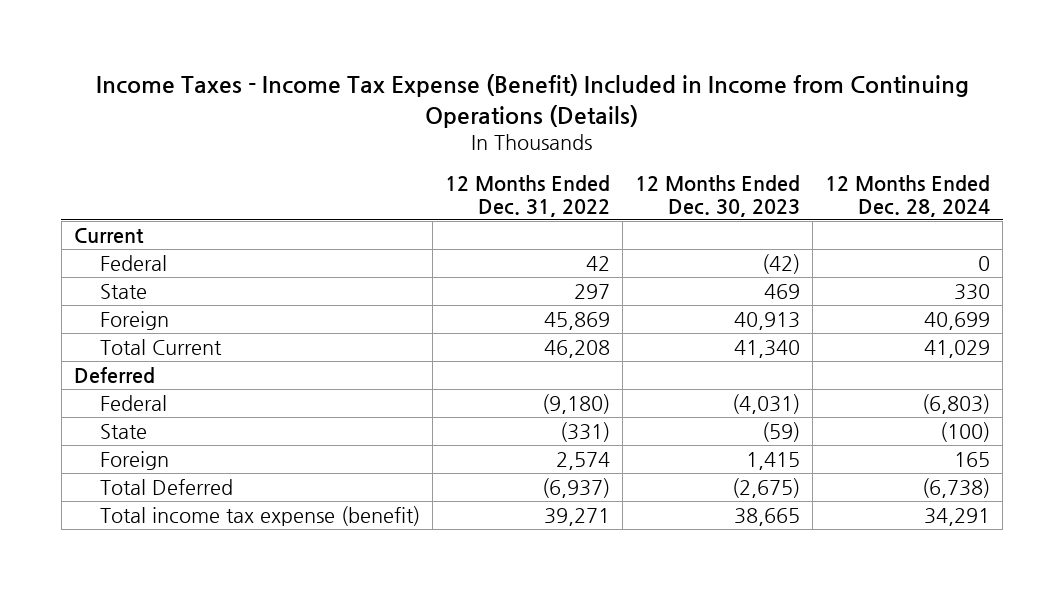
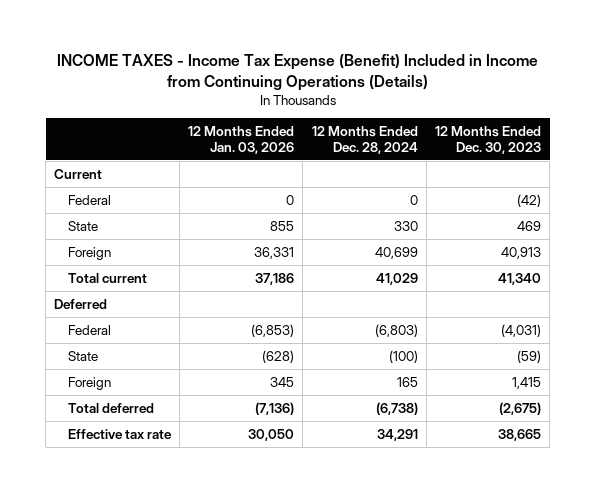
- Income Taxes - Income Tax Expense (Benefit) Included in Income from Continuing Operations (Details)
+ INCOME TAXES - Income Tax Expense (Benefit) Included in Income from Continuing Operations (Details)
- | 12 Months Ended Dec. 31, 2022 | 12 Months Ended Dec. 30, 2023 | 12 Months Ended Dec. 28, 2024
+ | 12 Months Ended Jan. 03, 2026 | 12 Months Ended Dec. 28, 2024 | 12 Months Ended Dec. 30, 2023
- Total Current | 46,208 | 41,340 | 41,029
+ Total current | 37,186 | 41,029 | 41,340
- Total Deferred | (6,937) | (2,675) | (6,738)
- Total income tax expense (benefit) | 39,271 | 38,665 | 34,291
+ Total deferred | (7,136) | (6,738) | (2,675)
+ Effective tax rate | 30,050 | 34,291 | 38,665

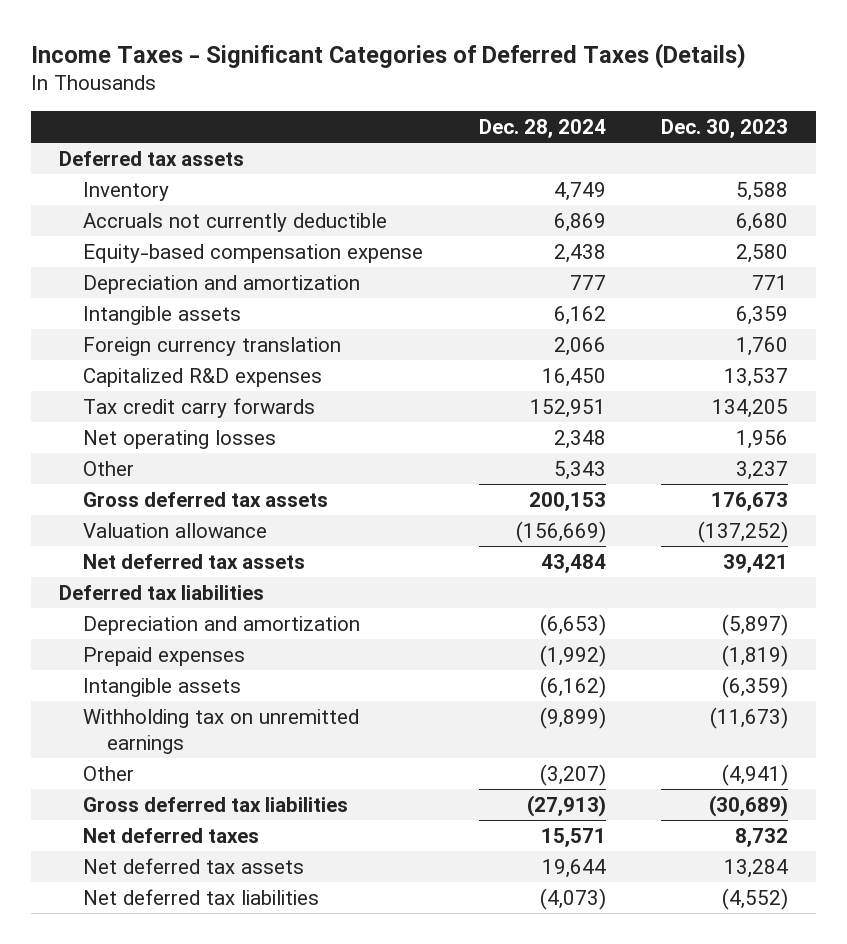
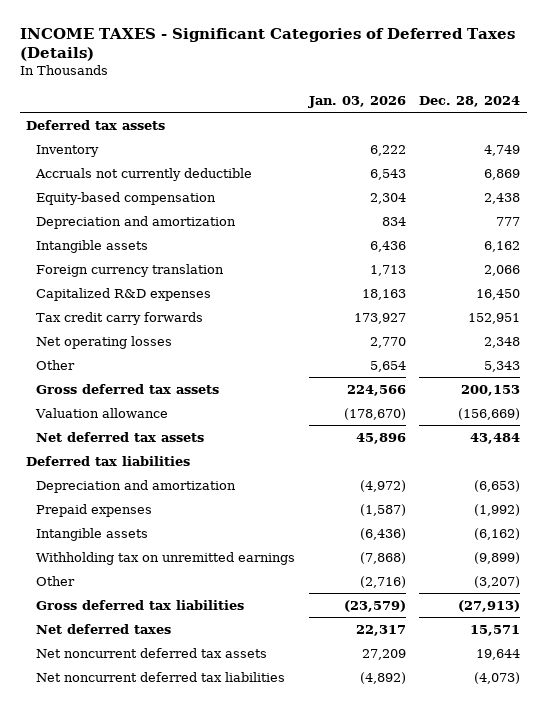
- Income Taxes - Significant Categories of Deferred Taxes (Details)
+ INCOME TAXES - Significant Categories of Deferred Taxes (Details)
- | Dec. 28, 2024 | Dec. 30, 2023
+ | Jan. 03, 2026 | Dec. 28, 2024
- Equity-based compensation expense | 2,438 | 2,580
+ Equity-based compensation | 2,304 | 2,438
- Net deferred tax assets | 19,644 | 13,284
- Net deferred tax liabilities | (4,073) | (4,552)
+ Net noncurrent deferred tax assets | 27,209 | 19,644
+ Net noncurrent deferred tax liabilities | (4,892) | (4,073)

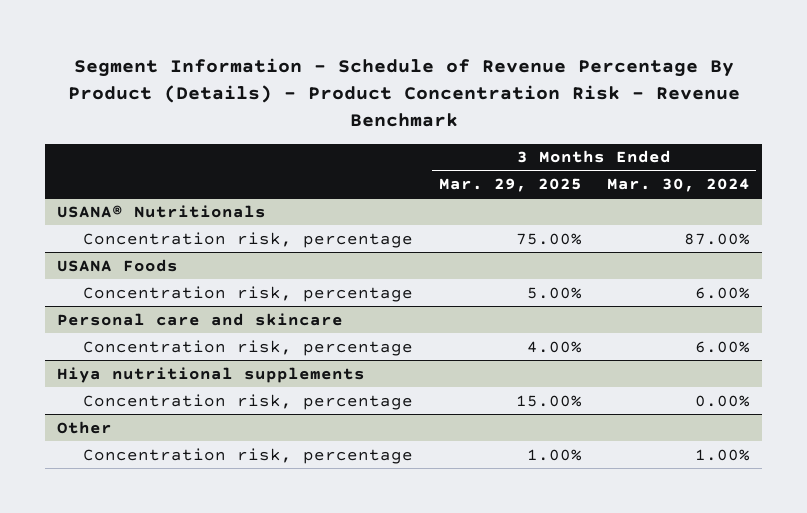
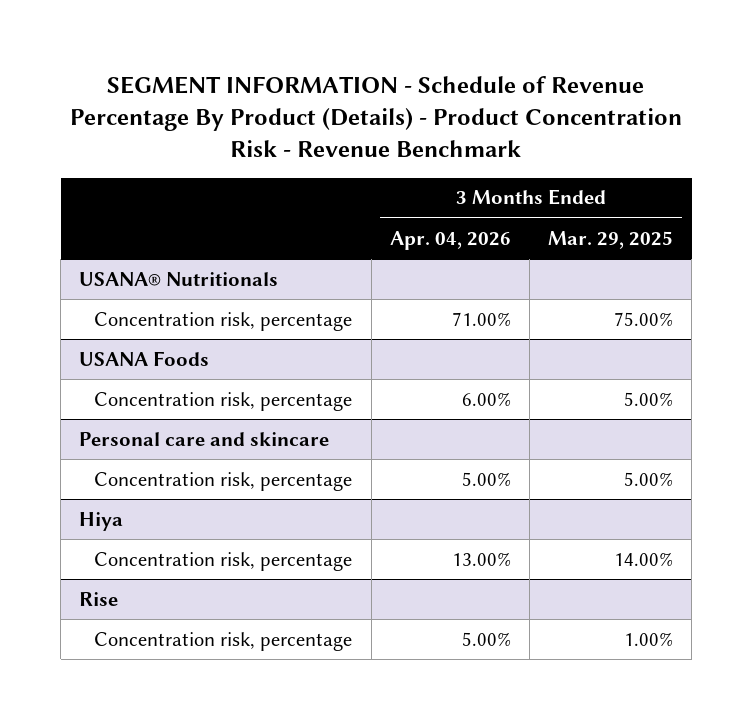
- Segment Information - Schedule of Revenue Percentage By Product (Details) - Product Concentration Risk - Revenue Benchmark
+ SEGMENT INFORMATION - Schedule of Revenue Percentage By Product (Details) - Product Concentration Risk - Revenue Benchmark
- | 3 Months Ended Mar. 29, 2025 | 3 Months Ended Mar. 30, 2024
+ | 3 Months Ended Apr. 04, 2026 | 3 Months Ended Mar. 29, 2025
@ Personal care and skincare
- Concentration risk, percentage | 4.00% | 6.00%
- Hiya nutritional supplements
- Concentration risk, percentage | 15.00% | 0.00%
- Other
@ Personal care and skincare
+ Concentration risk, percentage | 5.00% | 5.00%
+ Hiya
+ Concentration risk, percentage | 13.00% | 14.00%
+ Rise

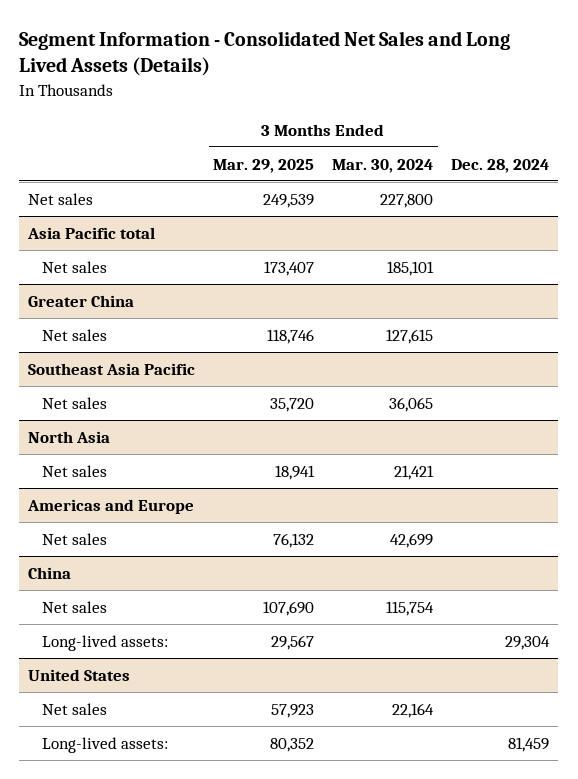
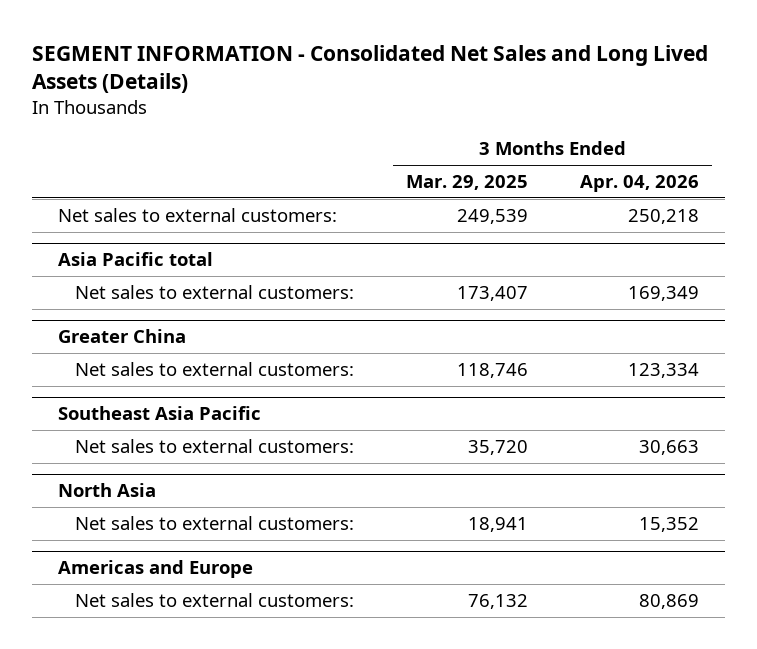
- Segment Information - Consolidated Net Sales and Long Lived Assets (Details)
+ SEGMENT INFORMATION - Consolidated Net Sales and Long Lived Assets (Details)
- | 3 Months Ended Mar. 29, 2025 | 3 Months Ended Mar. 30, 2024 | Dec. 28, 2024
+ | 3 Months Ended Mar. 29, 2025 | 3 Months Ended Apr. 04, 2026
- Net sales | 249,539 | 227,800 |
+ Net sales to external customers: | 249,539 | 250,218
@ Asia Pacific total
- Net sales | 173,407 | 185,101 |
+ Net sales to external customers: | 173,407 | 169,349
@ Greater China
- Net sales | 118,746 | 127,615 |
+ Net sales to external customers: | 118,746 | 123,334
@ Southeast Asia Pacific
- Net sales | 35,720 | 36,065 |
+ Net sales to external customers: | 35,720 | 30,663
@ North Asia
- Net sales | 18,941 | 21,421 |
+ Net sales to external customers: | 18,941 | 15,352
@ Americas and Europe
- Net sales | 76,132 | 42,699 |
- China
- Net sales | 107,690 | 115,754 |
- Long-lived assets: | 29,567 | | 29,304
- United States
- Net sales | 57,923 | 22,164 |
- Long-lived assets: | 80,352 | | 81,459
@ Americas and Europe
+ Net sales to external customers: | 76,132 | 80,869

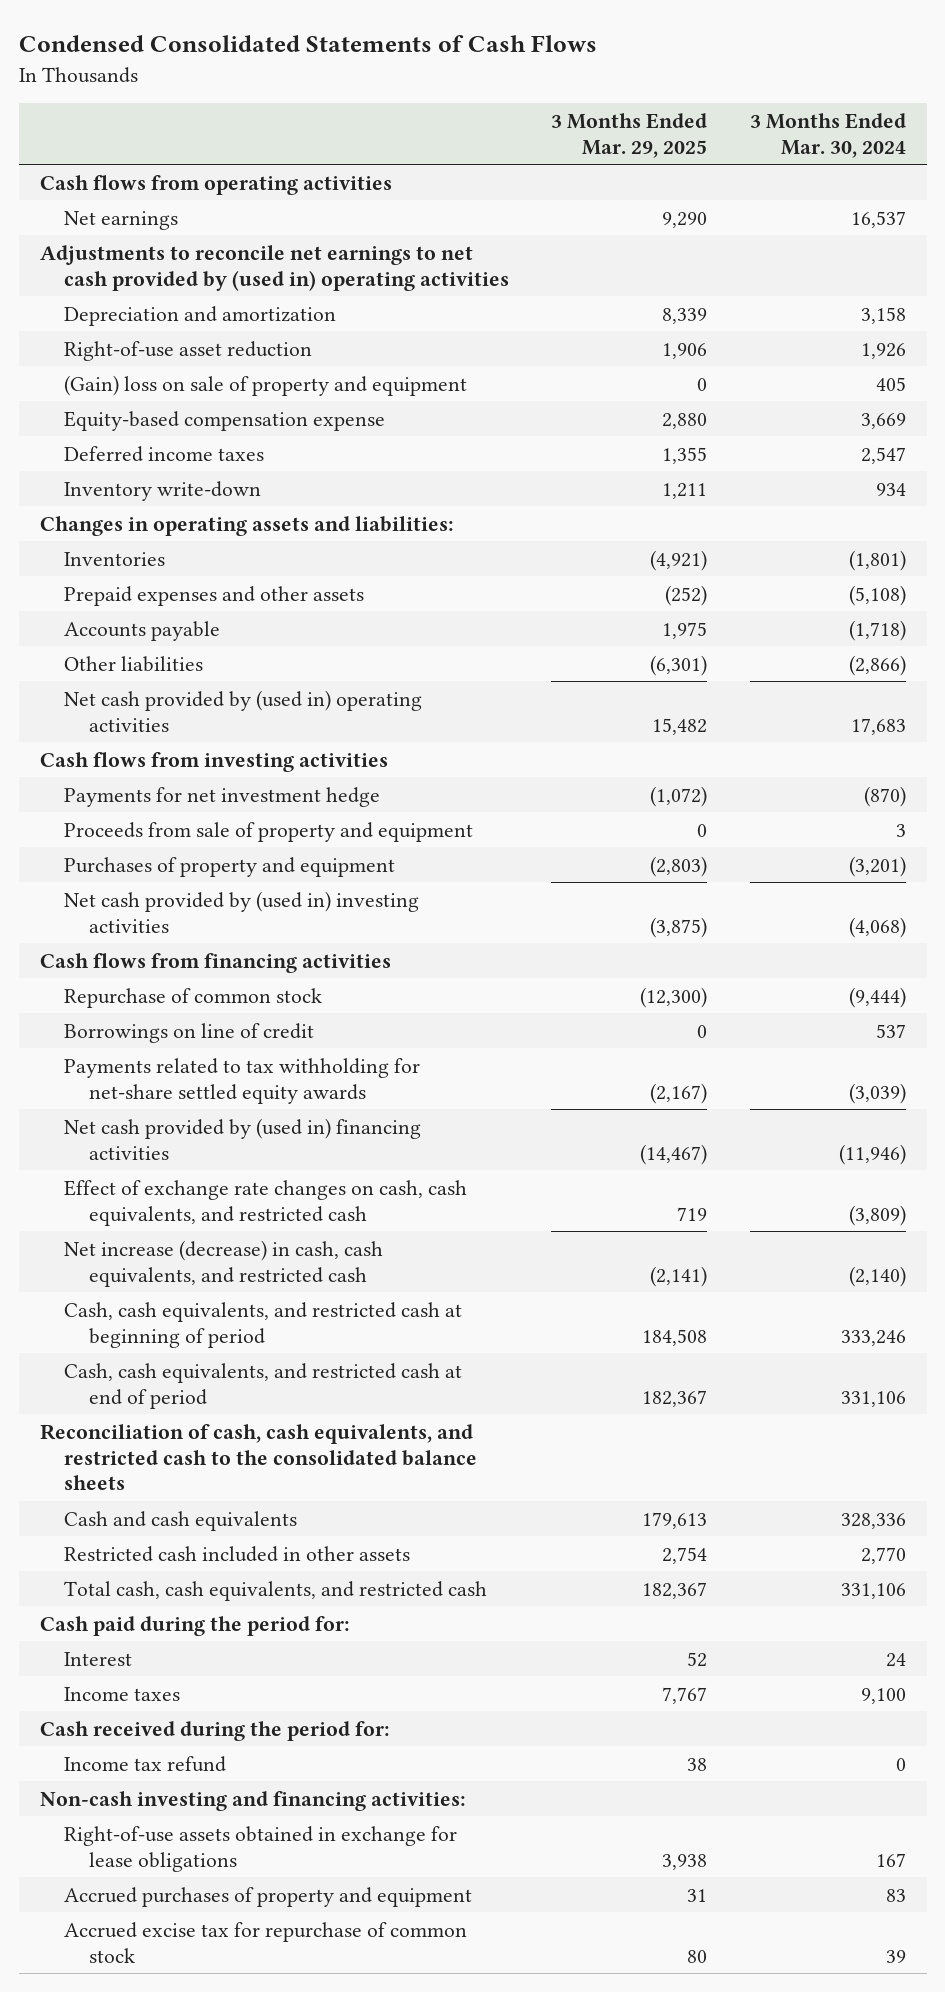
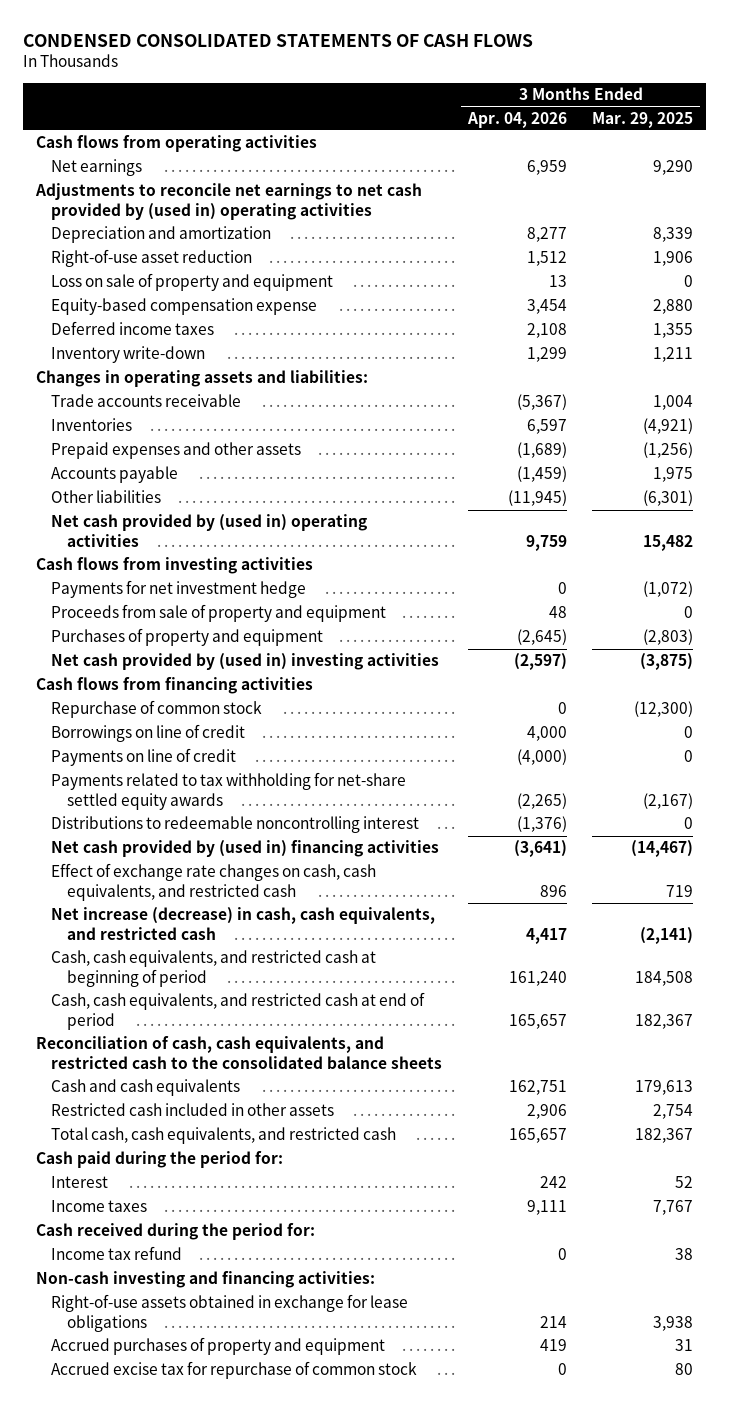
- Condensed Consolidated Statements of Cash Flows
+ CONDENSED CONSOLIDATED STATEMENTS OF CASH FLOWS
- | 3 Months Ended Mar. 29, 2025 | 3 Months Ended Mar. 30, 2024
+ | 3 Months Ended Apr. 04, 2026 | 3 Months Ended Mar. 29, 2025
- (Gain) loss on sale of property and equipment | 0 | 405
+ Loss on sale of property and equipment | 13 | 0
+ Trade accounts receivable | (5,367) | 1,004
- Prepaid expenses and other assets | (252) | (5,108)
+ Prepaid expenses and other assets | (1,689) | (1,256)
+ Payments on line of credit | (4,000) | 0
+ Distributions to redeemable noncontrolling interest | (1,376) | 0

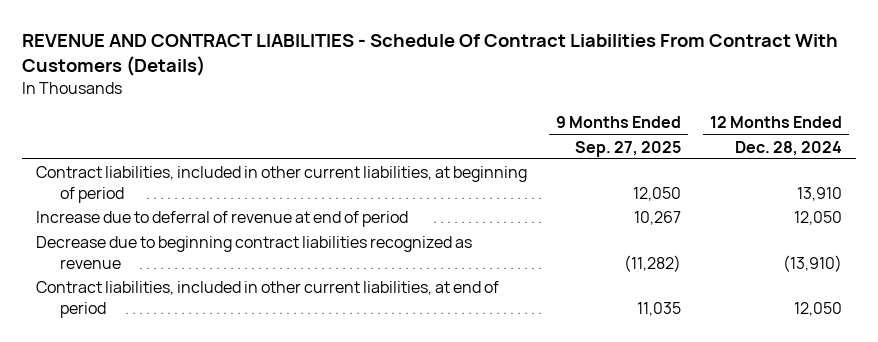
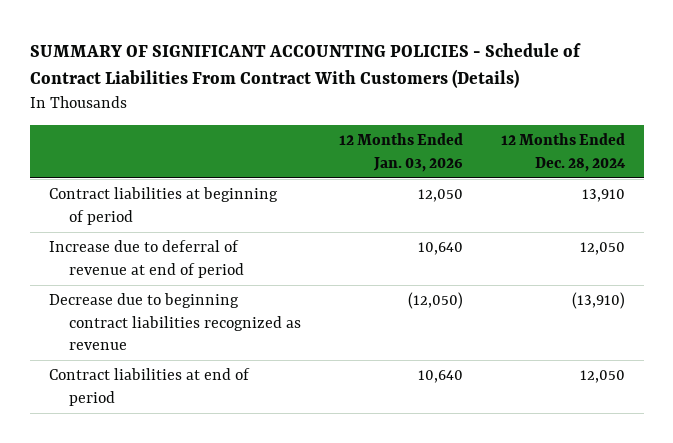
- REVENUE AND CONTRACT LIABILITIES - Schedule Of Contract Liabilities From Contract With Customers (Details)
+ SUMMARY OF SIGNIFICANT ACCOUNTING POLICIES - Schedule of Contract Liabilities From Contract With Customers (Details)
- | 9 Months Ended Sep. 27, 2025 | 12 Months Ended Dec. 28, 2024
+ | 12 Months Ended Jan. 03, 2026 | 12 Months Ended Dec. 28, 2024
- Contract liabilities, included in other current liabilities, at beginning of period | 12,050 | 13,910
+ Contract liabilities at beginning of period | 12,050 | 13,910
- Contract liabilities, included in other current liabilities, at end of period | 11,035 | 12,050
+ Contract liabilities at end of period | 10,640 | 12,050

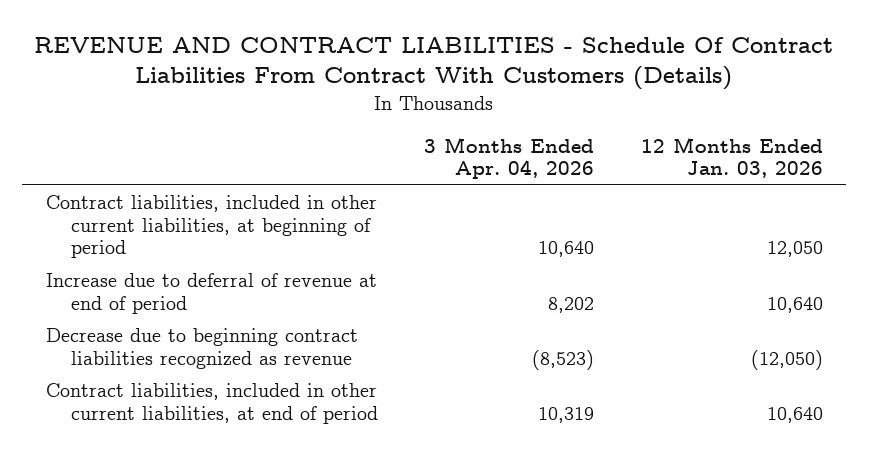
- SUMMARY OF SIGNIFICANT ACCOUNTING POLICIES - Schedule of Contract Liabilities From Contract With Customers (Details)
+ REVENUE AND CONTRACT LIABILITIES - Schedule Of Contract Liabilities From Contract With Customers (Details)
- | 12 Months Ended Jan. 03, 2026 | 12 Months Ended Dec. 28, 2024
+ | 3 Months Ended Apr. 04, 2026 | 12 Months Ended Jan. 03, 2026
- Contract liabilities at beginning of period | 12,050 | 13,910
+ Contract liabilities, included in other current liabilities, at beginning of period | 10,640 | 12,050
- Contract liabilities at end of period | 10,640 | 12,050
+ Contract liabilities, included in other current liabilities, at end of period | 10,319 | 10,640

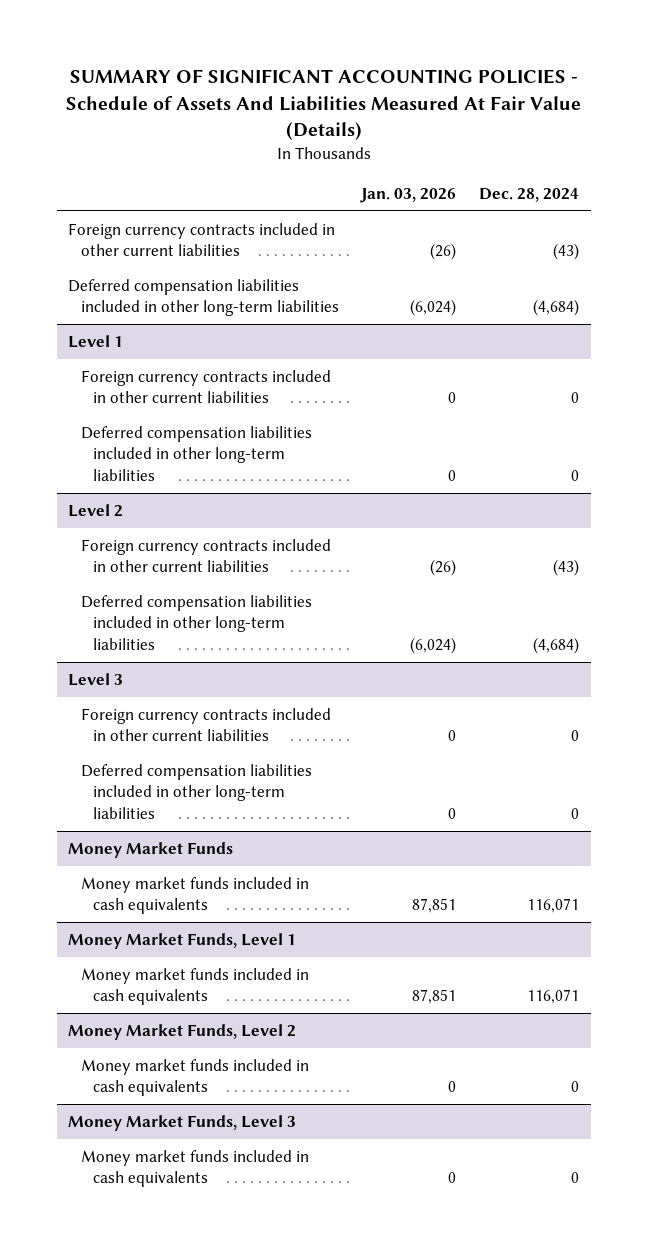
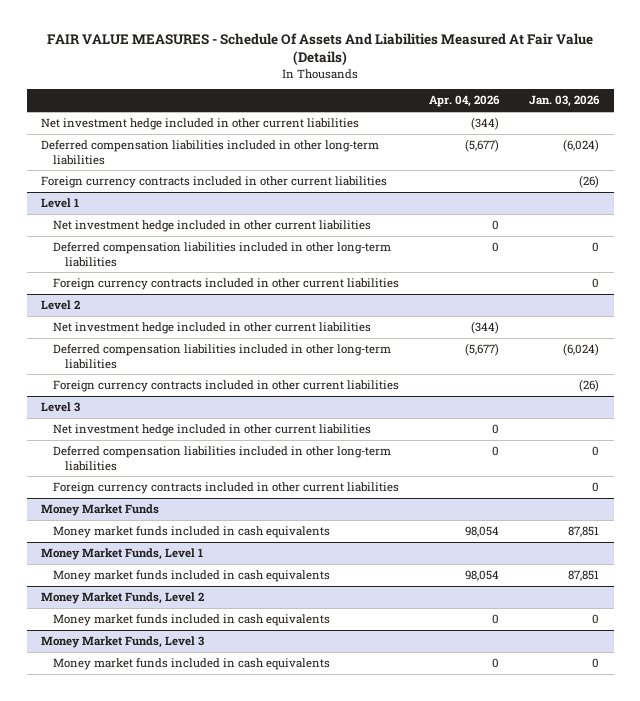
- SUMMARY OF SIGNIFICANT ACCOUNTING POLICIES - Schedule of Assets And Liabilities Measured At Fair Value (Details)
+ FAIR VALUE MEASURES - Schedule Of Assets And Liabilities Measured At Fair Value (Details)
- | Jan. 03, 2026 | Dec. 28, 2024
+ | Apr. 04, 2026 | Jan. 03, 2026
+ Net investment hedge included in other current liabilities | (344) |
moved down: Foreign currency contracts included in other current liabilities | | (26)
@ Level 1
+ Net investment hedge included in other current liabilities | 0 |
moved down: Foreign currency contracts included in other current liabilities | | 0
@ Level 2
+ Net investment hedge included in other current liabilities | (344) |
moved down: Foreign currency contracts included in other current liabilities | | (26)
@ Level 3
+ Net investment hedge included in other current liabilities | 0 |
moved down: Foreign currency contracts included in other current liabilities | | 0

